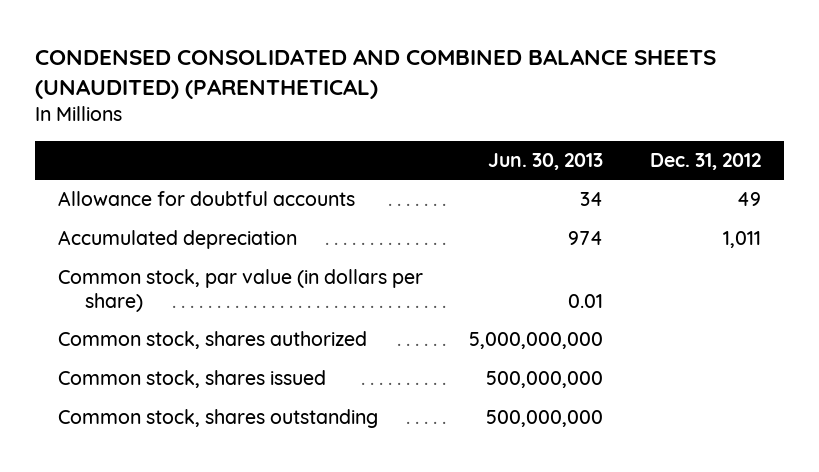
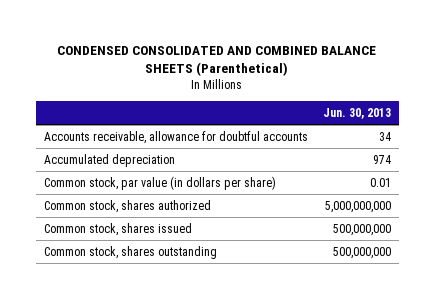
- CONDENSED CONSOLIDATED AND COMBINED BALANCE SHEETS (UNAUDITED) (PARENTHETICAL)
+ CONDENSED CONSOLIDATED AND COMBINED BALANCE SHEETS (Parenthetical)
- | Jun. 30, 2013 | Dec. 31, 2012
+ | Jun. 30, 2013
- Allowance for doubtful accounts | 34 | 49
+ Accounts receivable, allowance for doubtful accounts | 34

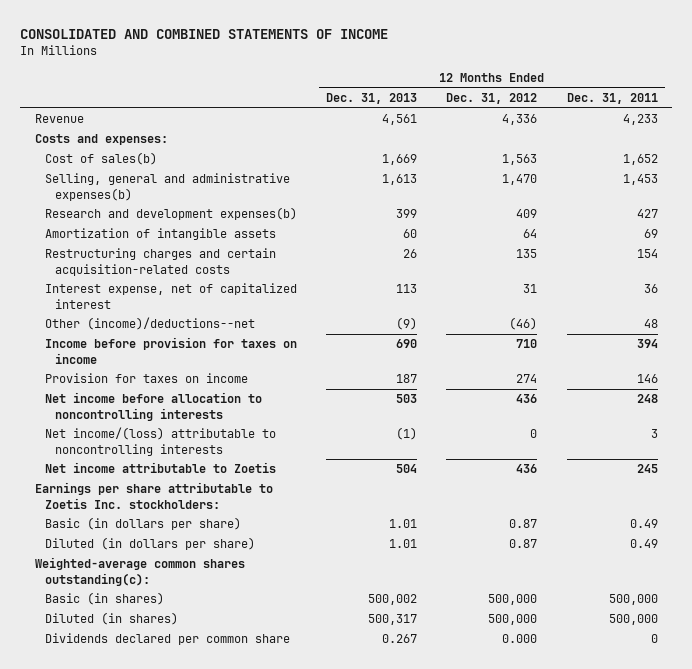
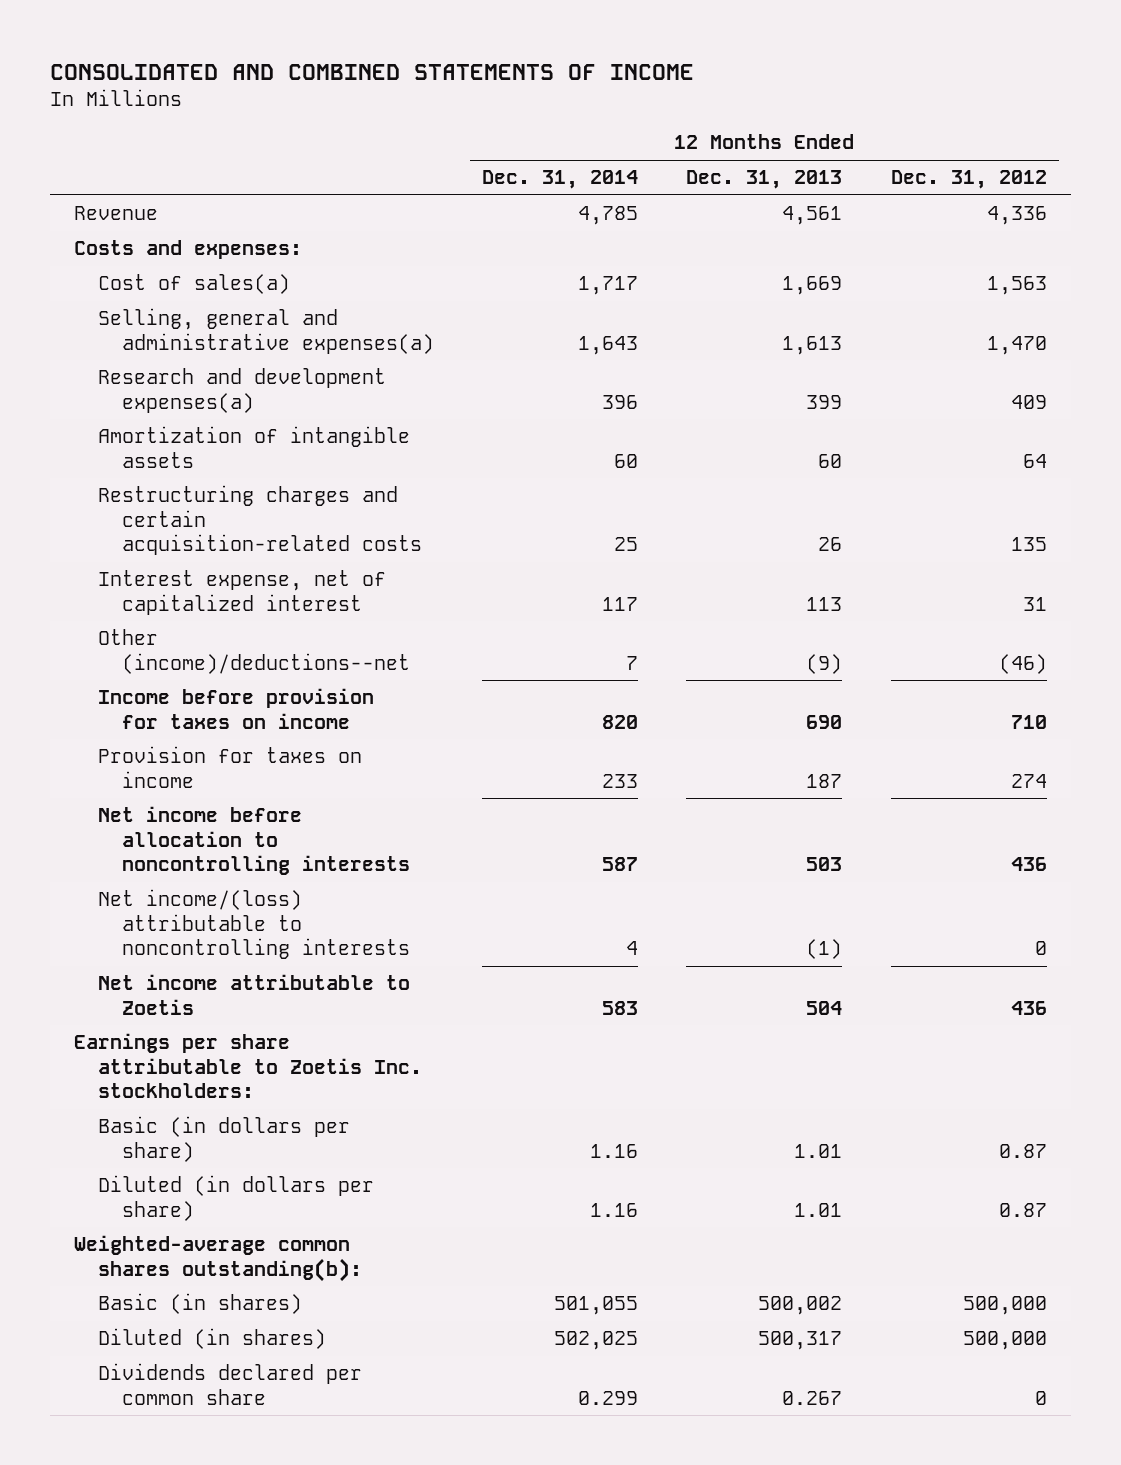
- | 12 Months Ended Dec. 31, 2013 | 12 Months Ended Dec. 31, 2012 | 12 Months Ended Dec. 31, 2011
+ | 12 Months Ended Dec. 31, 2014 | 12 Months Ended Dec. 31, 2013 | 12 Months Ended Dec. 31, 2012
- Cost of sales(b) | 1,669 | 1,563 | 1,652
- Selling, general and administrative expenses(b) | 1,613 | 1,470 | 1,453
- Research and development expenses(b) | 399 | 409 | 427
+ Cost of sales(a) | 1,717 | 1,669 | 1,563
+ Selling, general and administrative expenses(a) | 1,643 | 1,613 | 1,470
+ Research and development expenses(a) | 396 | 399 | 409
- Weighted-average common shares outstanding(c):
+ Weighted-average common shares outstanding(b):
- Dividends declared per common share | 0.267 | 0.000 | 0
+ Dividends declared per common share | 0.299 | 0.267 | 0

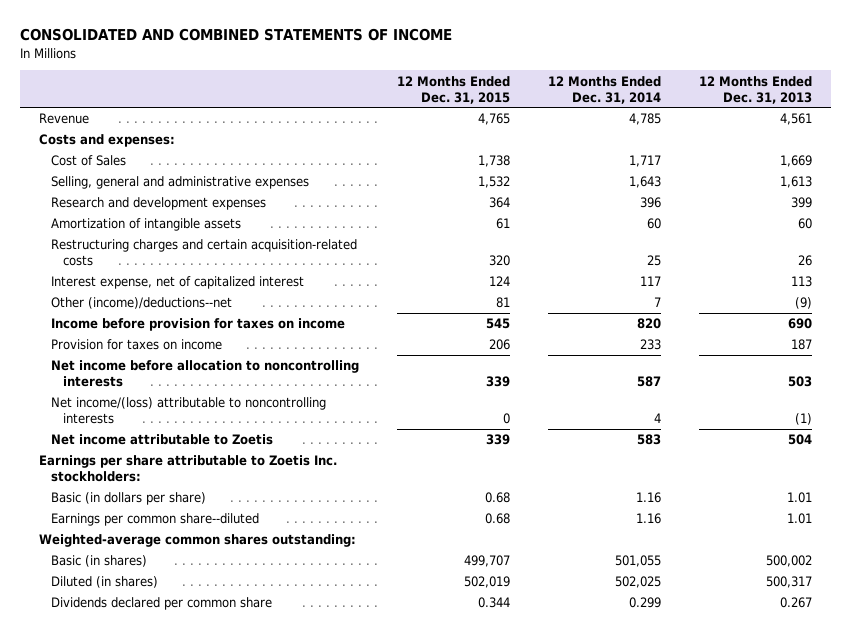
- | 12 Months Ended Dec. 31, 2014 | 12 Months Ended Dec. 31, 2013 | 12 Months Ended Dec. 31, 2012
+ | 12 Months Ended Dec. 31, 2015 | 12 Months Ended Dec. 31, 2014 | 12 Months Ended Dec. 31, 2013
- Cost of sales(a) | 1,717 | 1,669 | 1,563
- Selling, general and administrative expenses(a) | 1,643 | 1,613 | 1,470
- Research and development expenses(a) | 396 | 399 | 409
+ Cost of Sales | 1,738 | 1,717 | 1,669
+ Selling, general and administrative expenses | 1,532 | 1,643 | 1,613
+ Research and development expenses | 364 | 396 | 399
- Diluted (in dollars per share) | 1.16 | 1.01 | 0.87
- Weighted-average common shares outstanding(b):
+ Earnings per common share--diluted | 0.68 | 1.16 | 1.01
+ Weighted-average common shares outstanding:

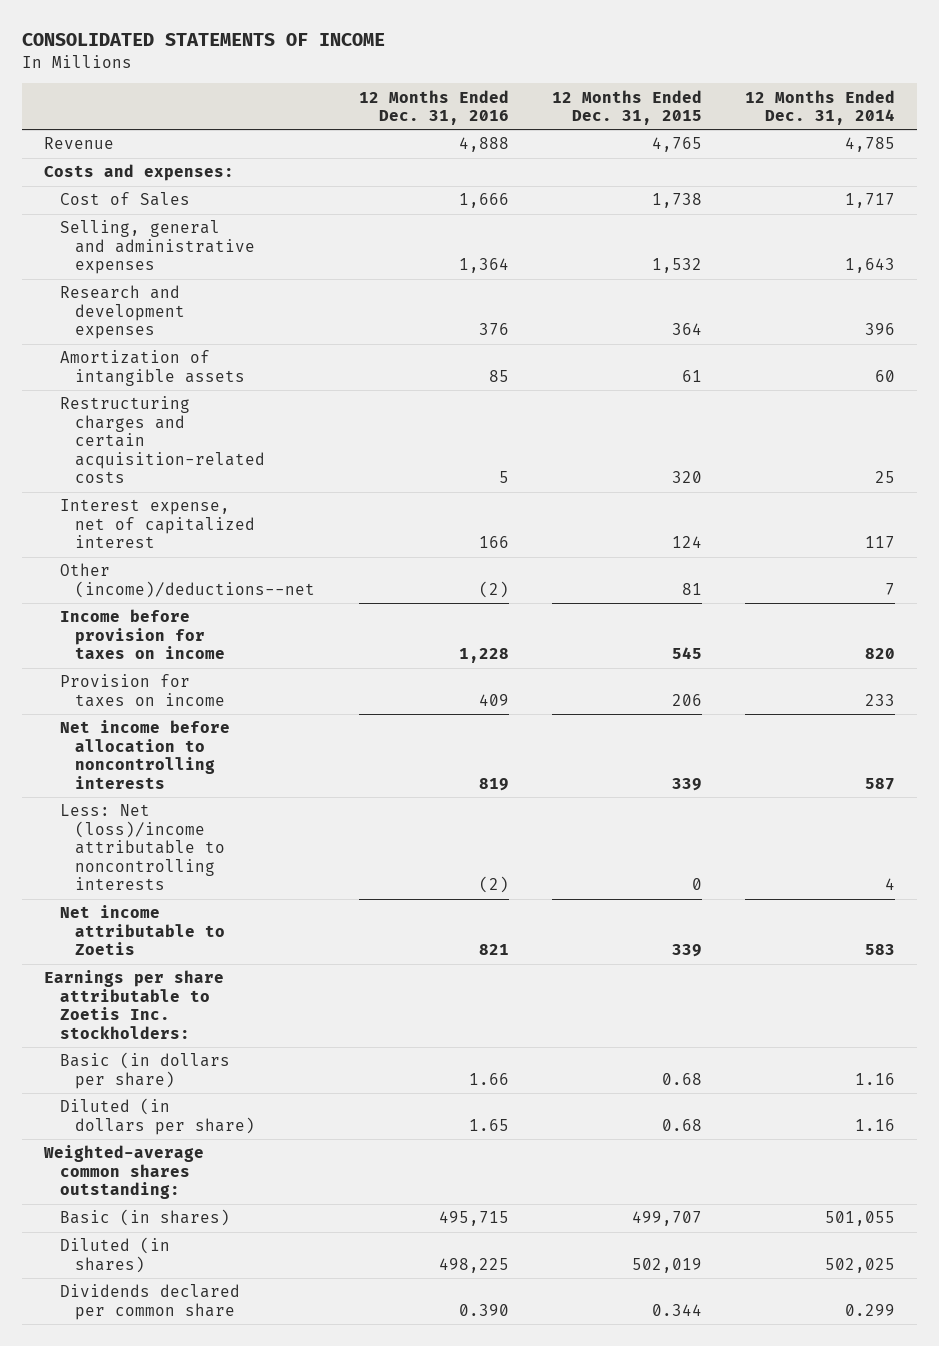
- CONSOLIDATED AND COMBINED STATEMENTS OF INCOME
+ CONSOLIDATED STATEMENTS OF INCOME
- | 12 Months Ended Dec. 31, 2015 | 12 Months Ended Dec. 31, 2014 | 12 Months Ended Dec. 31, 2013
+ | 12 Months Ended Dec. 31, 2016 | 12 Months Ended Dec. 31, 2015 | 12 Months Ended Dec. 31, 2014
- Net income/(loss) attributable to noncontrolling interests | 0 | 4 | (1)
+ Less: Net (loss)/income attributable to noncontrolling interests | (2) | 0 | 4
- Earnings per common share--diluted | 0.68 | 1.16 | 1.01
+ Diluted (in dollars per share) | 1.65 | 0.68 | 1.16

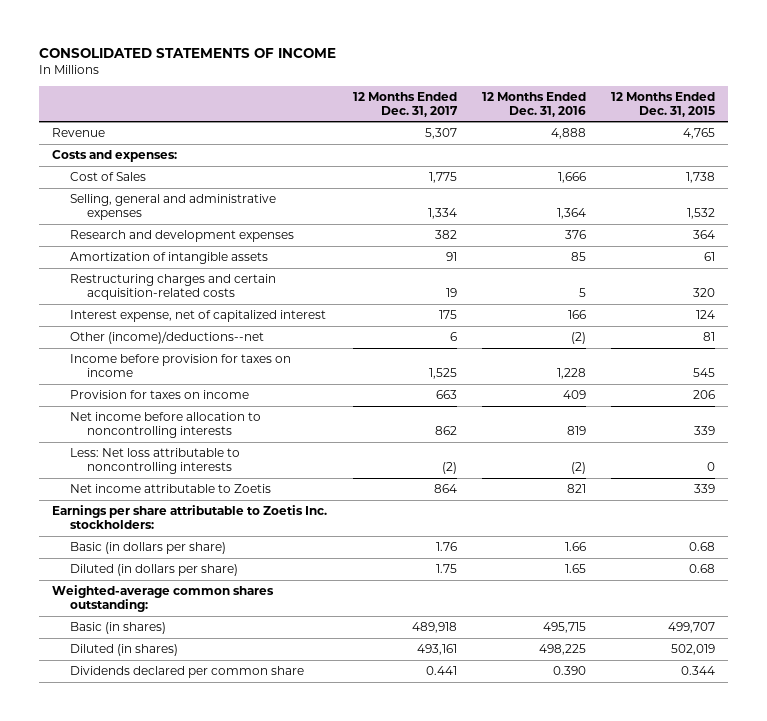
- | 12 Months Ended Dec. 31, 2016 | 12 Months Ended Dec. 31, 2015 | 12 Months Ended Dec. 31, 2014
+ | 12 Months Ended Dec. 31, 2017 | 12 Months Ended Dec. 31, 2016 | 12 Months Ended Dec. 31, 2015
- Less: Net (loss)/income attributable to noncontrolling interests | (2) | 0 | 4
+ Less: Net loss attributable to noncontrolling interests | (2) | (2) | 0

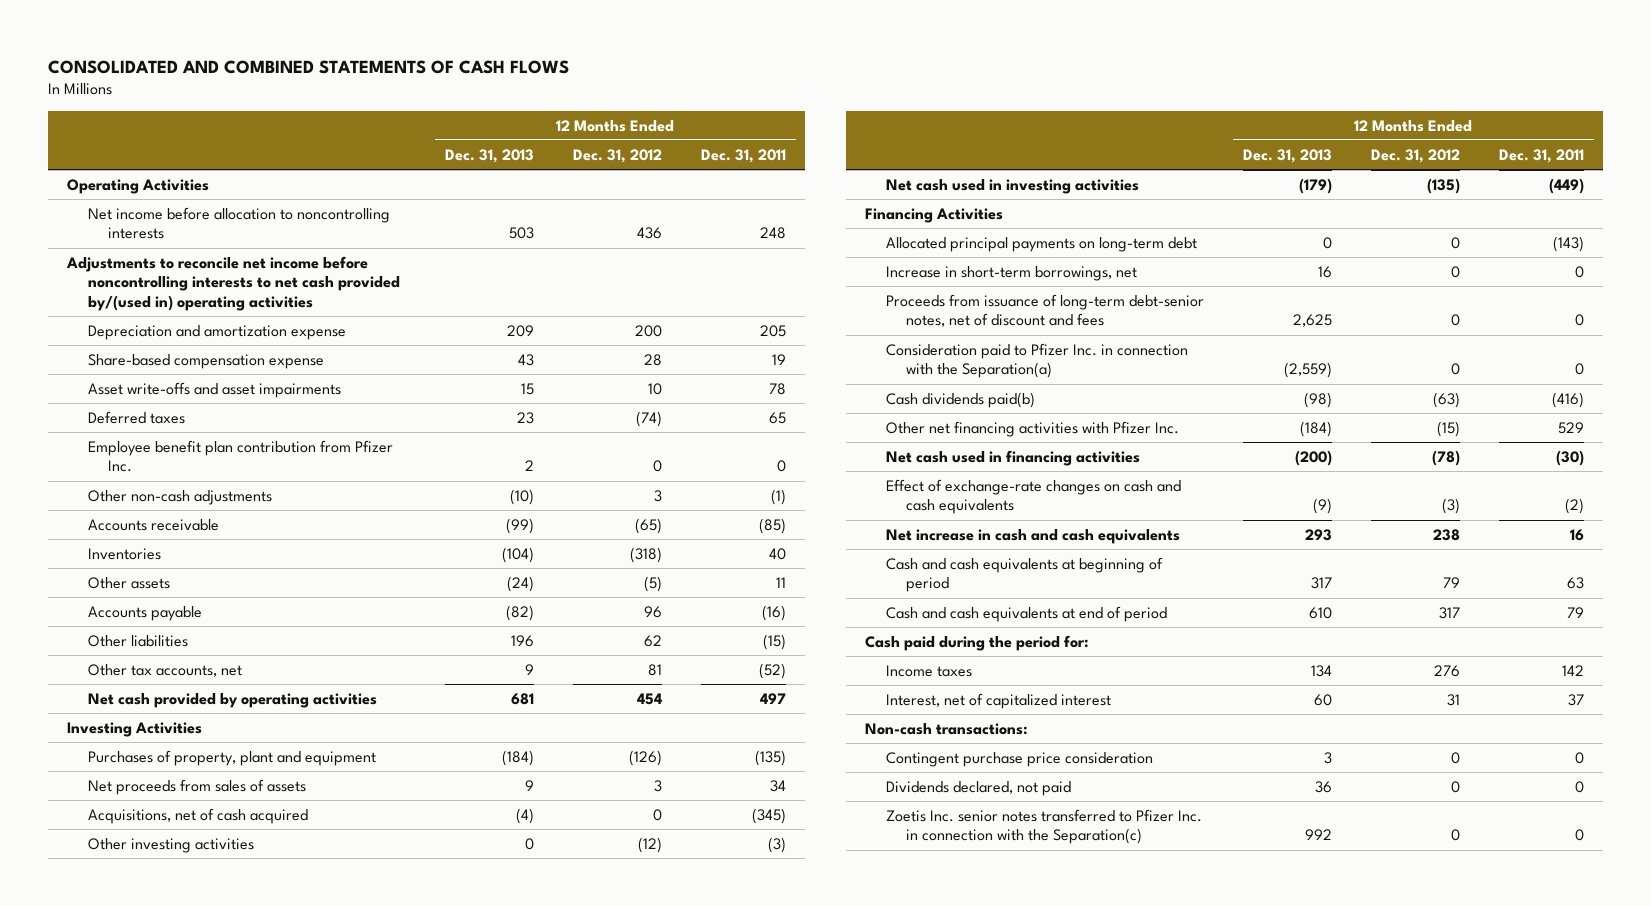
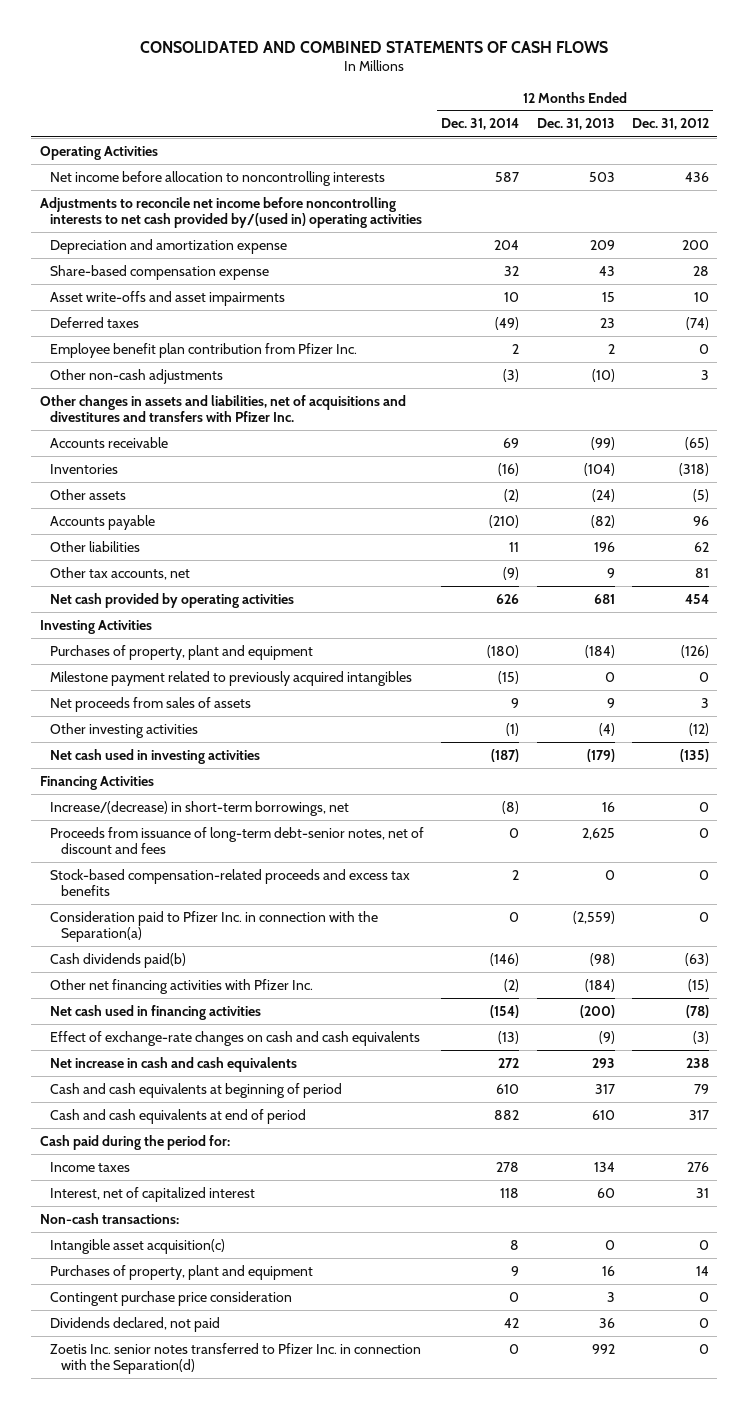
- | 12 Months Ended Dec. 31, 2013 | 12 Months Ended Dec. 31, 2012 | 12 Months Ended Dec. 31, 2011
+ | 12 Months Ended Dec. 31, 2014 | 12 Months Ended Dec. 31, 2013 | 12 Months Ended Dec. 31, 2012
+ Other changes in assets and liabilities, net of acquisitions and divestitures and transfers with Pfizer Inc.
+ Milestone payment related to previously acquired intangibles | (15) | 0 | 0
- Acquisitions, net of cash acquired | (4) | 0 | (345)
- Other investing activities | 0 | (12) | (3)
+ Other investing activities | (1) | (4) | (12)
- Allocated principal payments on long-term debt | 0 | 0 | (143)
- Increase in short-term borrowings, net | 16 | 0 | 0
+ Increase/(decrease) in short-term borrowings, net | (8) | 16 | 0
+ Stock-based compensation-related proceeds and excess tax benefits | 2 | 0 | 0
+ Intangible asset acquisition(c) | 8 | 0 | 0
+ Purchases of property, plant and equipment | 9 | 16 | 14
- Zoetis Inc. senior notes transferred to Pfizer Inc. in connection with the Separation(c) | 992 | 0 | 0
+ Zoetis Inc. senior notes transferred to Pfizer Inc. in connection with the Separation(d) | 0 | 992 | 0

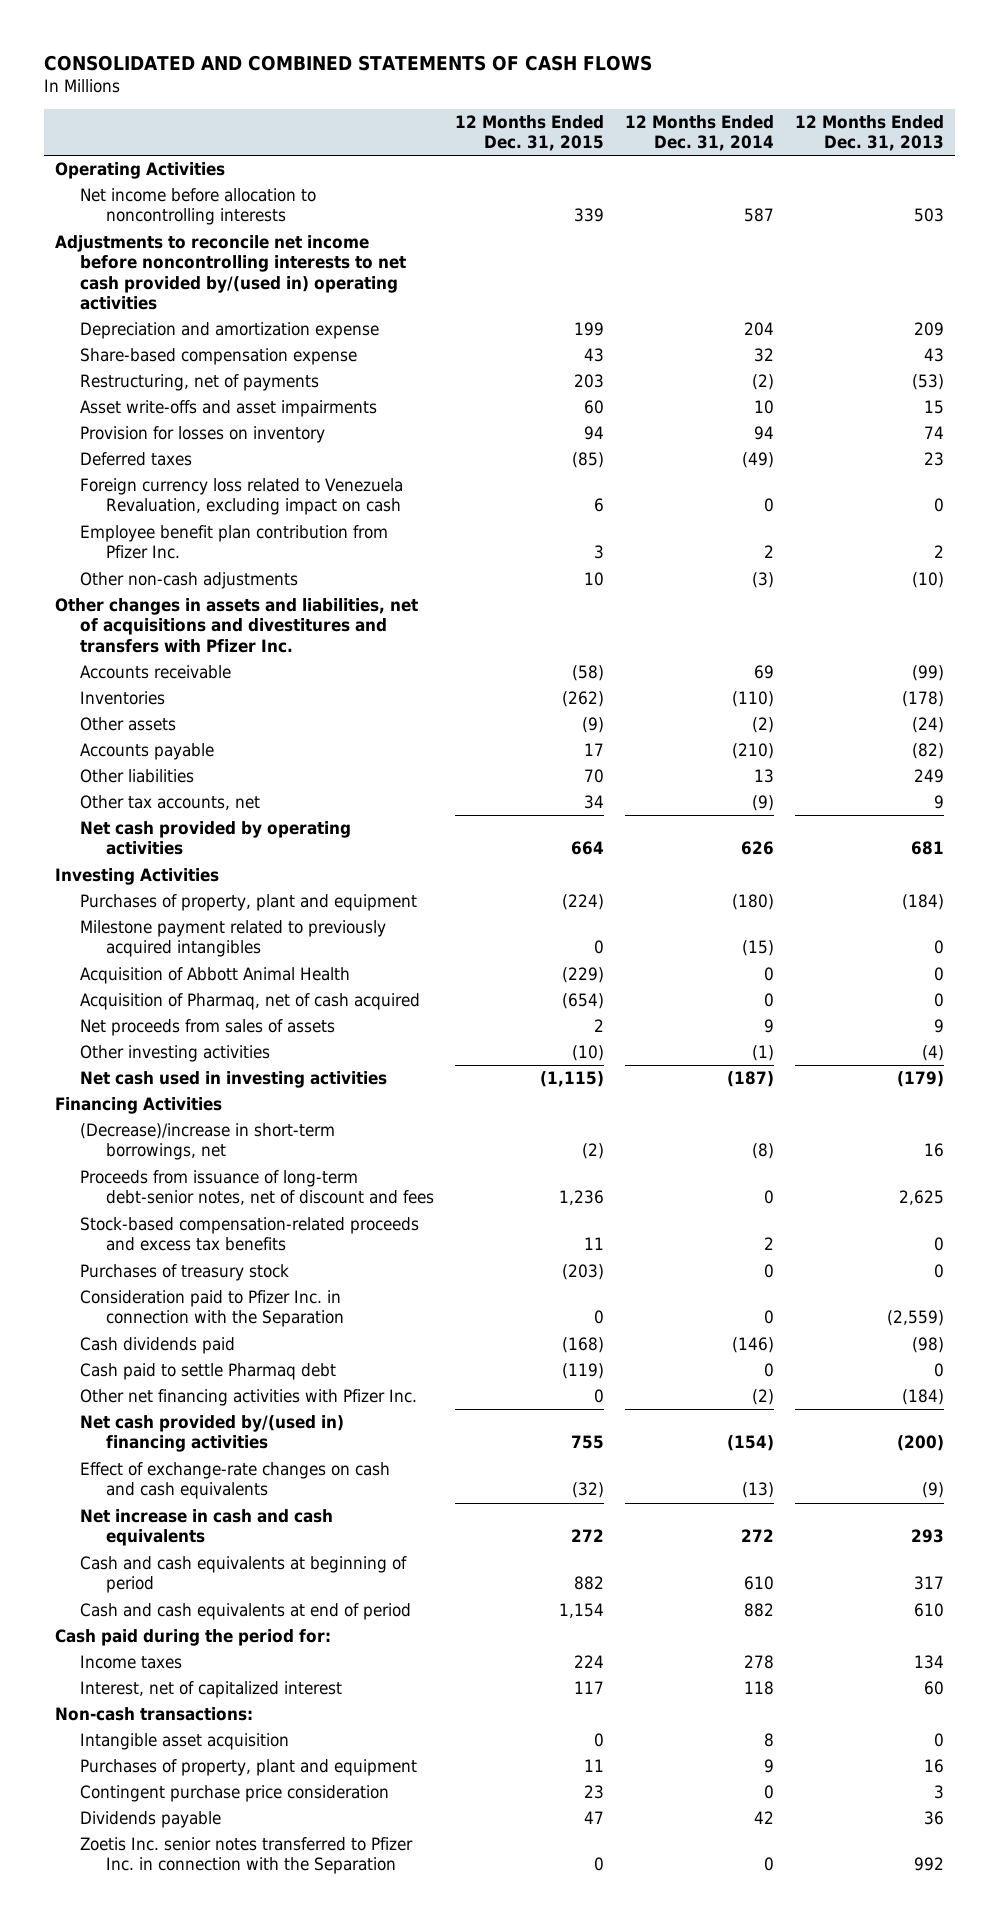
- | 12 Months Ended Dec. 31, 2014 | 12 Months Ended Dec. 31, 2013 | 12 Months Ended Dec. 31, 2012
+ | 12 Months Ended Dec. 31, 2015 | 12 Months Ended Dec. 31, 2014 | 12 Months Ended Dec. 31, 2013
+ Restructuring, net of payments | 203 | (2) | (53)
+ Provision for losses on inventory | 94 | 94 | 74
+ Foreign currency loss related to Venezuela Revaluation, excluding impact on cash | 6 | 0 | 0
- Inventories | (16) | (104) | (318)
+ Inventories | (262) | (110) | (178)
- Other liabilities | 11 | 196 | 62
+ Other liabilities | 70 | 13 | 249
+ Acquisition of Abbott Animal Health | (229) | 0 | 0
+ Acquisition of Pharmaq, net of cash acquired | (654) | 0 | 0
- Increase/(decrease) in short-term borrowings, net | (8) | 16 | 0
+ (Decrease)/increase in short-term borrowings, net | (2) | (8) | 16
- Consideration paid to Pfizer Inc. in connection with the Separation(a) | 0 | (2,559) | 0
- Cash dividends paid(b) | (146) | (98) | (63)
+ Purchases of treasury stock | (203) | 0 | 0
+ Consideration paid to Pfizer Inc. in connection with the Separation | 0 | 0 | (2,559)
+ Cash dividends paid | (168) | (146) | (98)
+ Cash paid to settle Pharmaq debt | (119) | 0 | 0
- Net cash used in financing activities | (154) | (200) | (78)
+ Net cash provided by/(used in) financing activities | 755 | (154) | (200)
- Intangible asset acquisition(c) | 8 | 0 | 0
+ Intangible asset acquisition | 0 | 8 | 0
- Dividends declared, not paid | 42 | 36 | 0
- Zoetis Inc. senior notes transferred to Pfizer Inc. in connection with the Separation(d) | 0 | 992 | 0
+ Dividends payable | 47 | 42 | 36
+ Zoetis Inc. senior notes transferred to Pfizer Inc. in connection with the Separation | 0 | 0 | 992

